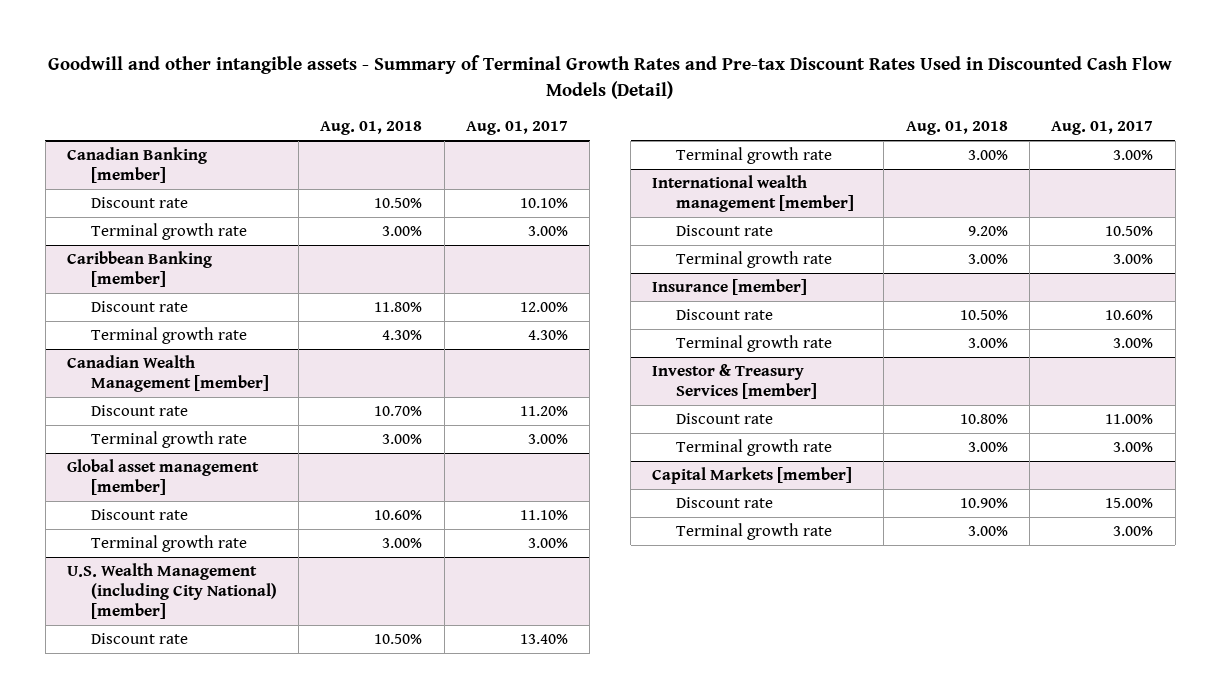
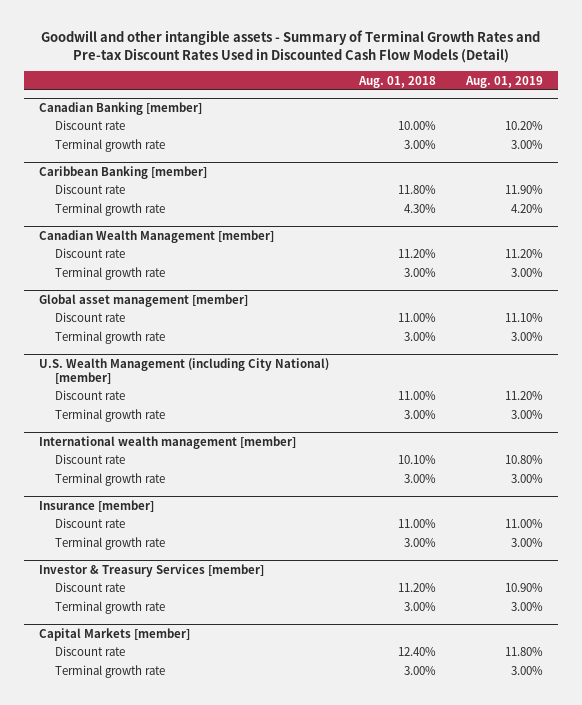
- | Aug. 01, 2018 | Aug. 01, 2017
+ | Aug. 01, 2018 | Aug. 01, 2019
@ Canadian Banking [member]
- Discount rate | 10.50% | 10.10%
+ Discount rate | 10.00% | 10.20%
@ Canadian Wealth Management [member]
- Discount rate | 10.70% | 11.20%
+ Discount rate | 11.20% | 11.20%
@ Global asset management [member]
- Discount rate | 10.60% | 11.10%
+ Discount rate | 11.00% | 11.10%
@ U.S. Wealth Management (including City National) [member]
- Discount rate | 10.50% | 13.40%
+ Discount rate | 11.00% | 11.20%
@ International wealth management [member]
- Discount rate | 9.20% | 10.50%
+ Discount rate | 10.10% | 10.80%
@ Insurance [member]
- Discount rate | 10.50% | 10.60%
+ Discount rate | 11.00% | 11.00%
@ Investor & Treasury Services [member]
- Discount rate | 10.80% | 11.00%
+ Discount rate | 11.20% | 10.90%
@ Capital Markets [member]
- Discount rate | 10.90% | 15.00%
+ Discount rate | 12.40% | 11.80%

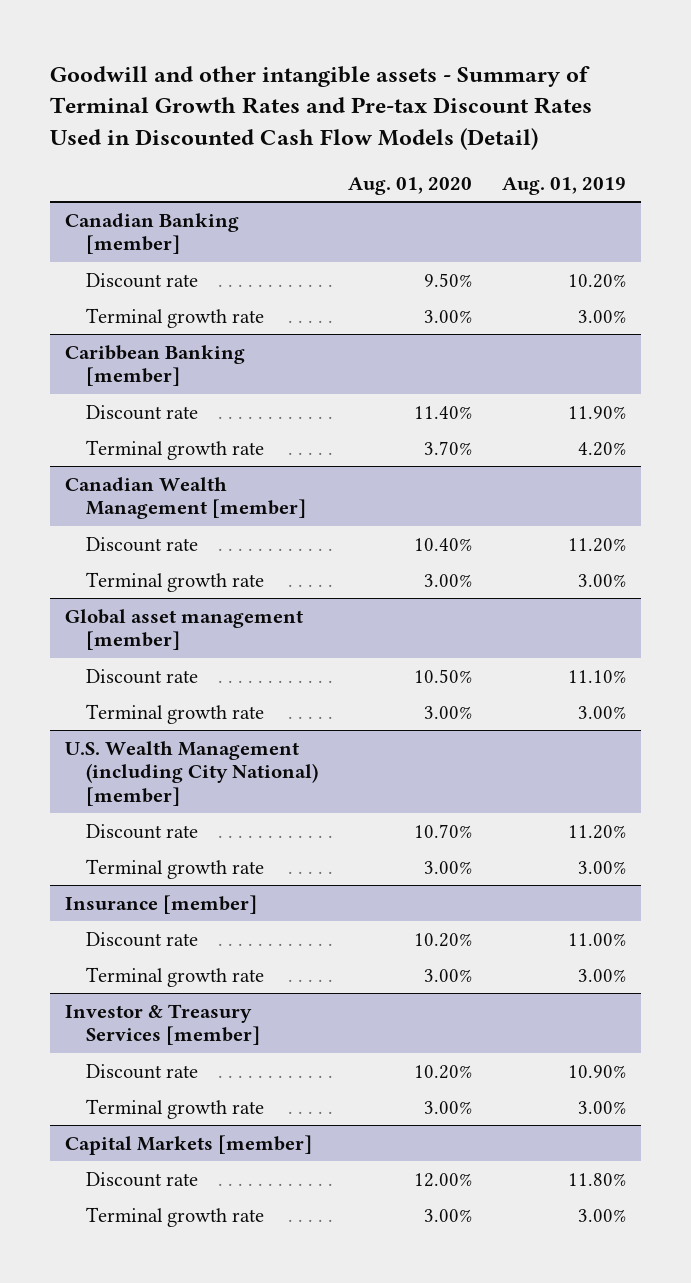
- | Aug. 01, 2018 | Aug. 01, 2019
+ | Aug. 01, 2020 | Aug. 01, 2019
- International wealth management [member]
- Discount rate | 10.10% | 10.80%
- Terminal growth rate | 3.00% | 3.00%

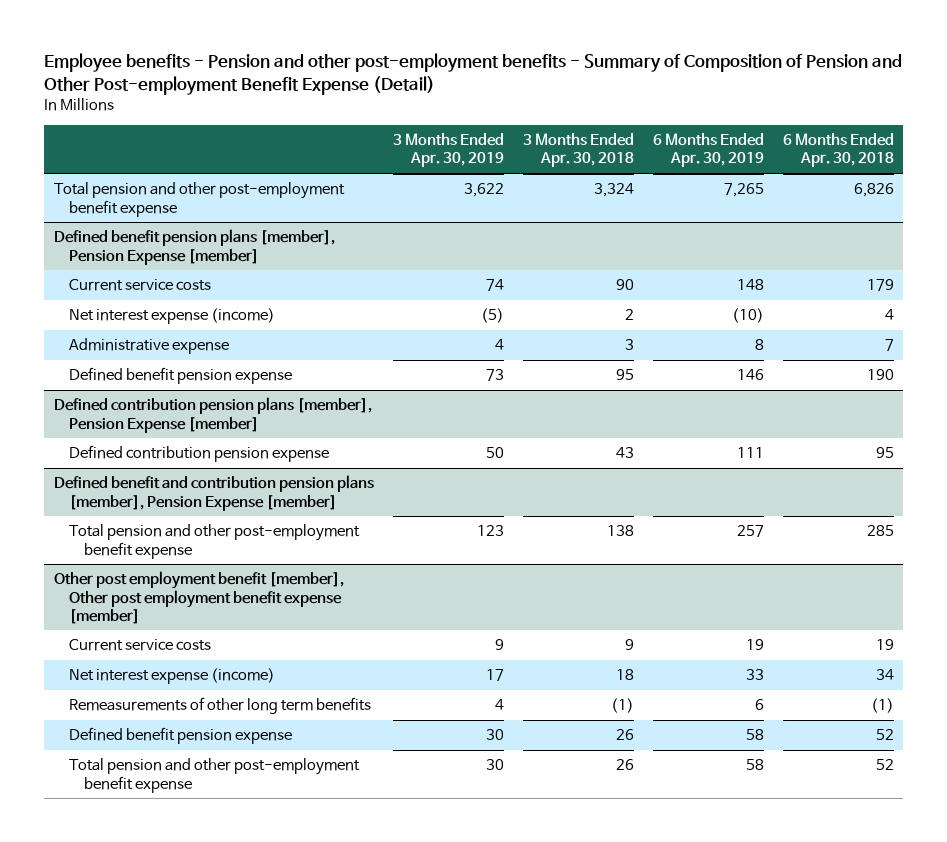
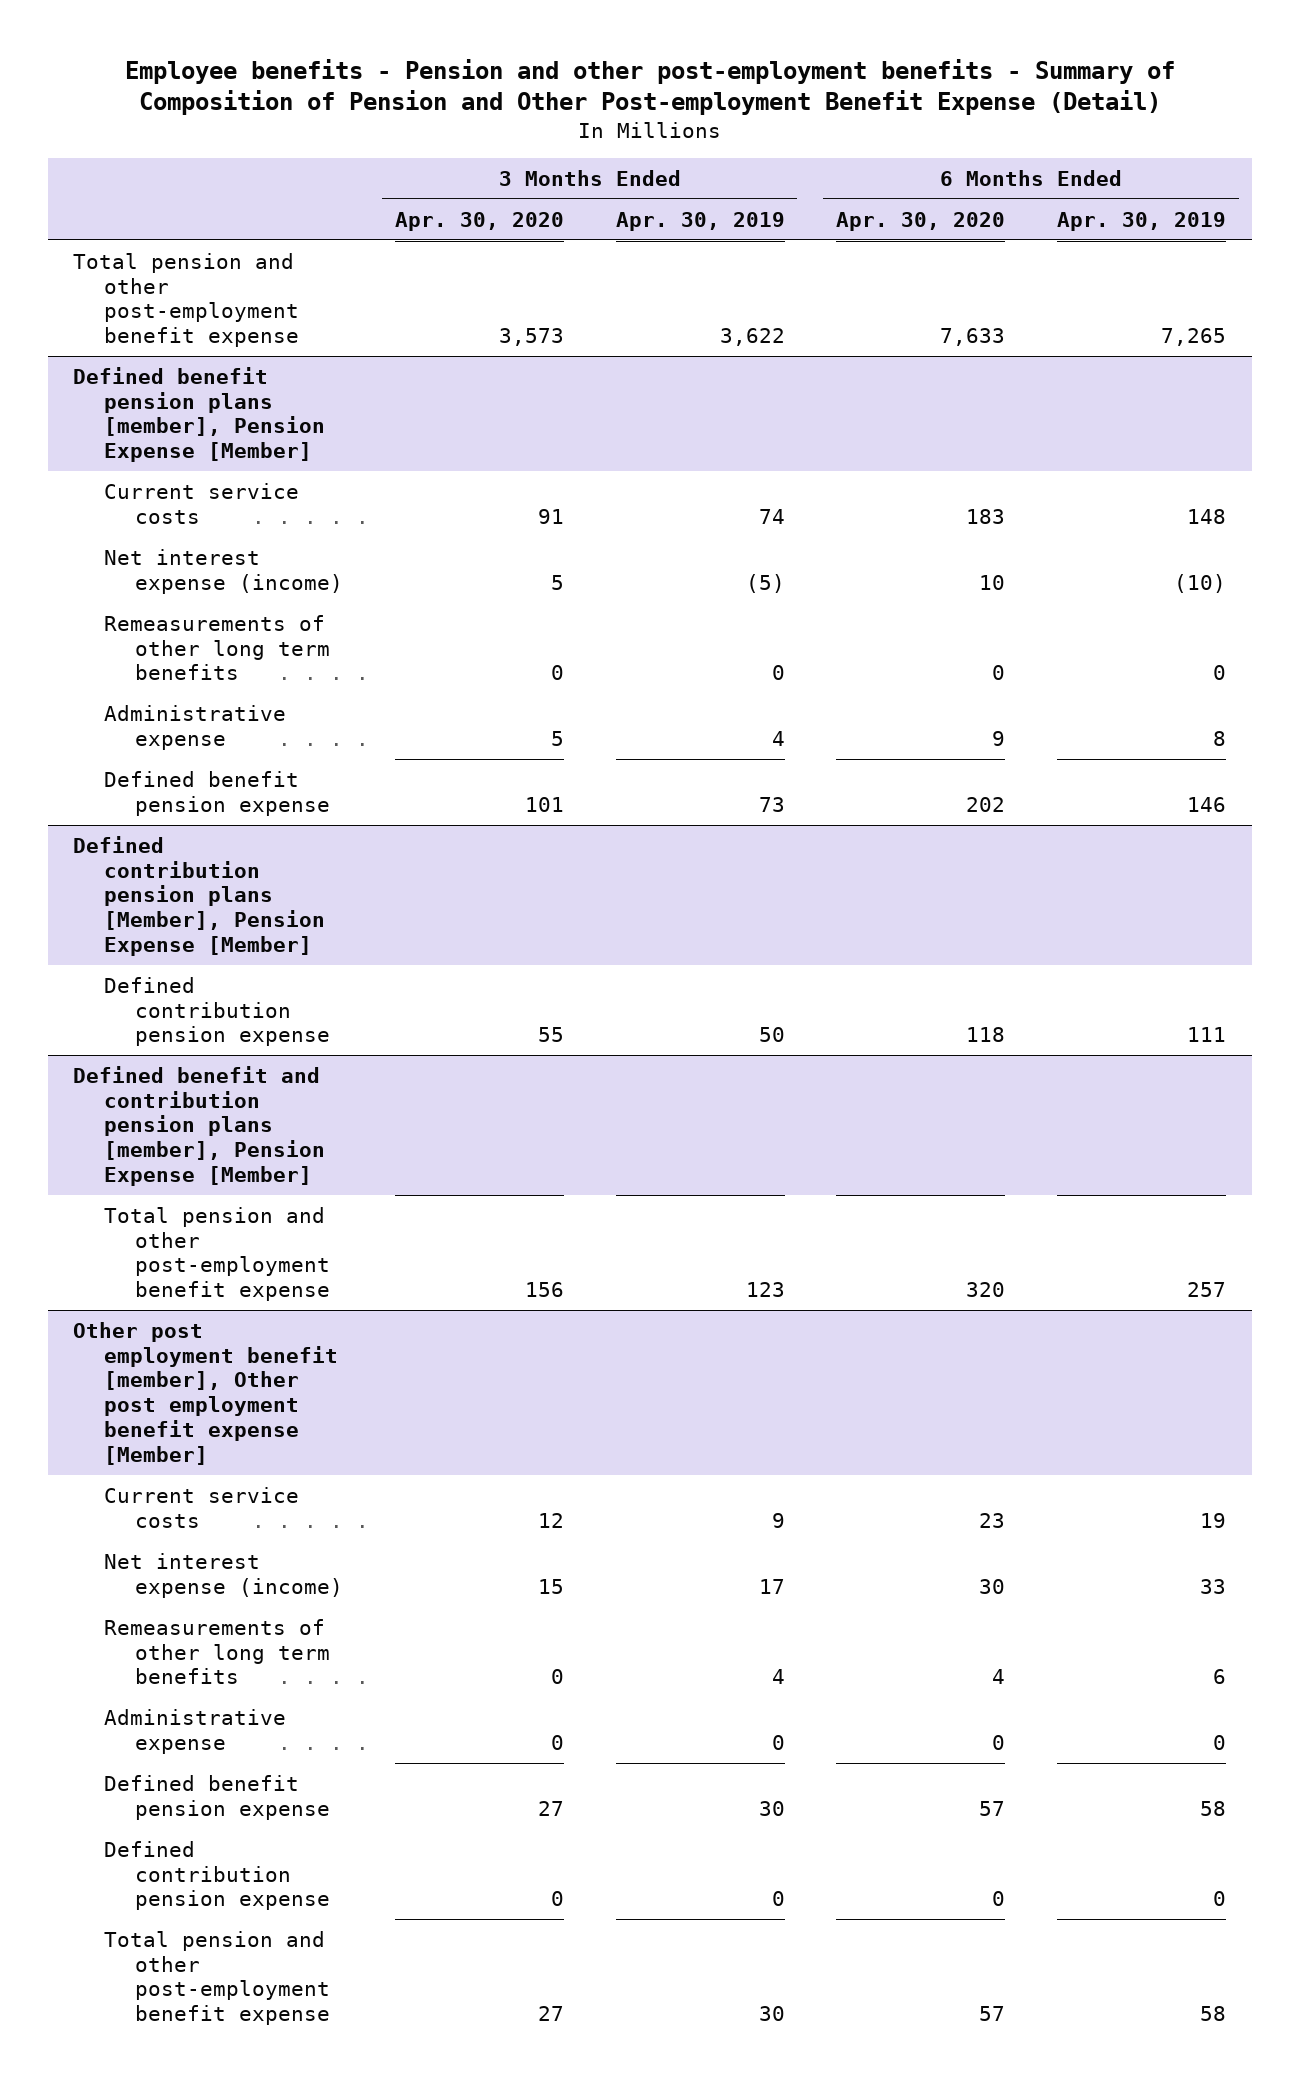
- | 3 Months Ended Apr. 30, 2019 | 3 Months Ended Apr. 30, 2018 | 6 Months Ended Apr. 30, 2019 | 6 Months Ended Apr. 30, 2018
+ | 3 Months Ended Apr. 30, 2020 | 3 Months Ended Apr. 30, 2019 | 6 Months Ended Apr. 30, 2020 | 6 Months Ended Apr. 30, 2019
- Defined benefit pension plans [member], Pension Expense [member]
+ Defined benefit pension plans [member], Pension Expense [Member]
+ Remeasurements of other long term benefits | 0 | 0 | 0 | 0
- Defined contribution pension plans [member], Pension Expense [member]
+ Defined contribution pension plans [Member], Pension Expense [Member]
- Defined benefit and contribution pension plans [member], Pension Expense [member]
+ Defined benefit and contribution pension plans [member], Pension Expense [Member]
- Other post employment benefit [member], Other post employment benefit expense [member]
+ Other post employment benefit [member], Other post employment benefit expense [Member]
+ Administrative expense | 0 | 0 | 0 | 0
+ Defined contribution pension expense | 0 | 0 | 0 | 0

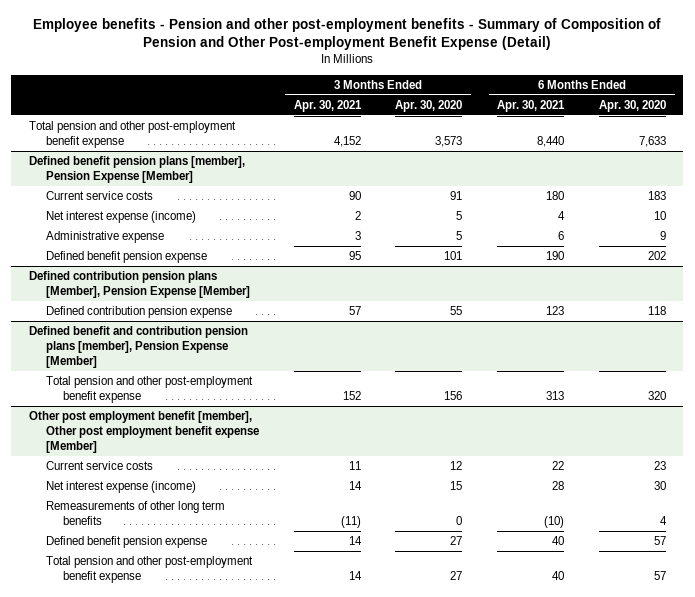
- | 3 Months Ended Apr. 30, 2020 | 3 Months Ended Apr. 30, 2019 | 6 Months Ended Apr. 30, 2020 | 6 Months Ended Apr. 30, 2019
+ | 3 Months Ended Apr. 30, 2021 | 3 Months Ended Apr. 30, 2020 | 6 Months Ended Apr. 30, 2021 | 6 Months Ended Apr. 30, 2020
@ Defined benefit pension plans [member], Pension Expense [Member]
- Remeasurements of other long term benefits | 0 | 0 | 0 | 0
@ Other post employment benefit [member], Other post employment benefit expense [Member]
- Administrative expense | 0 | 0 | 0 | 0
- Defined contribution pension expense | 0 | 0 | 0 | 0

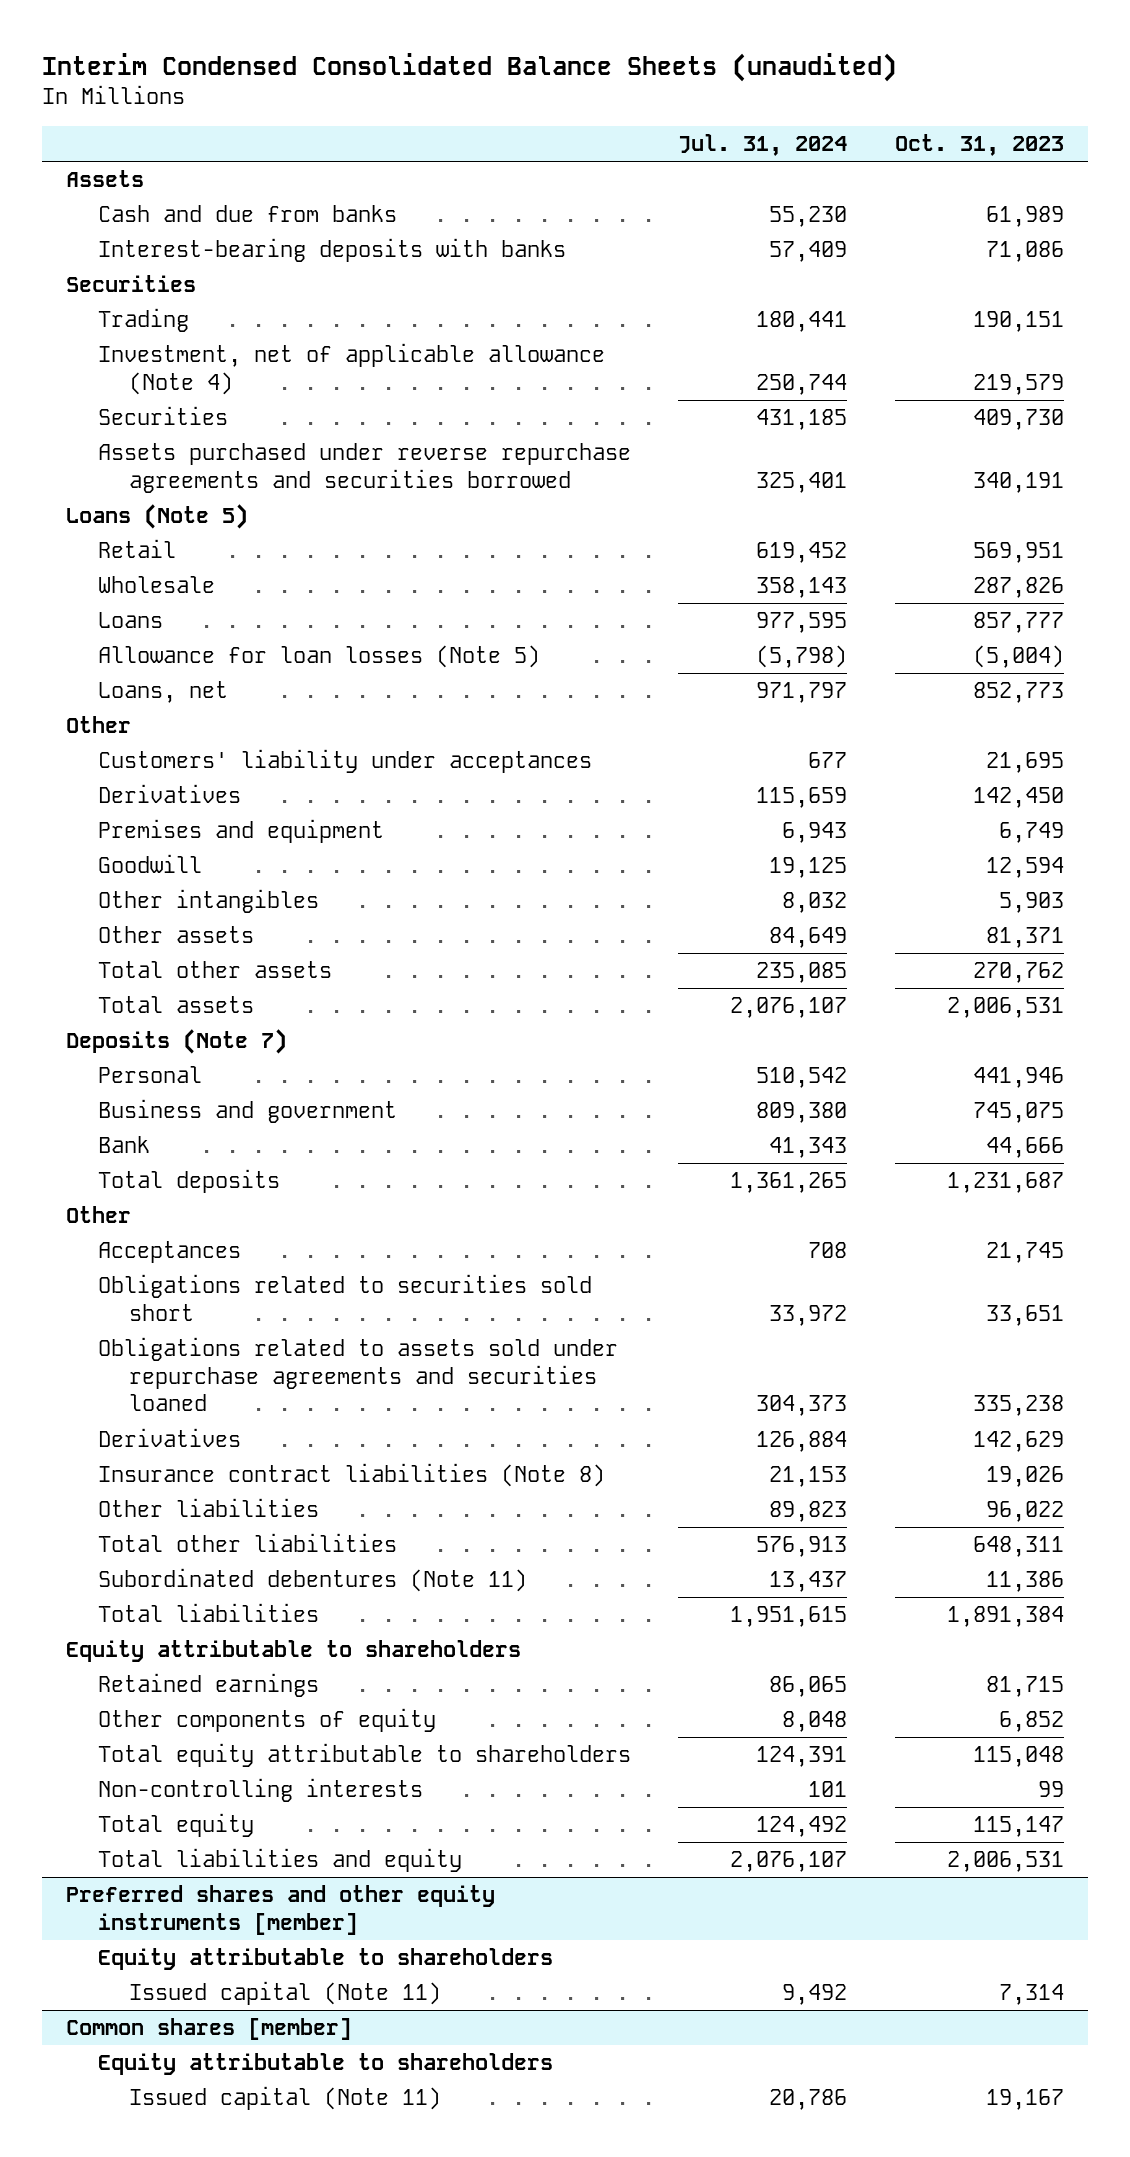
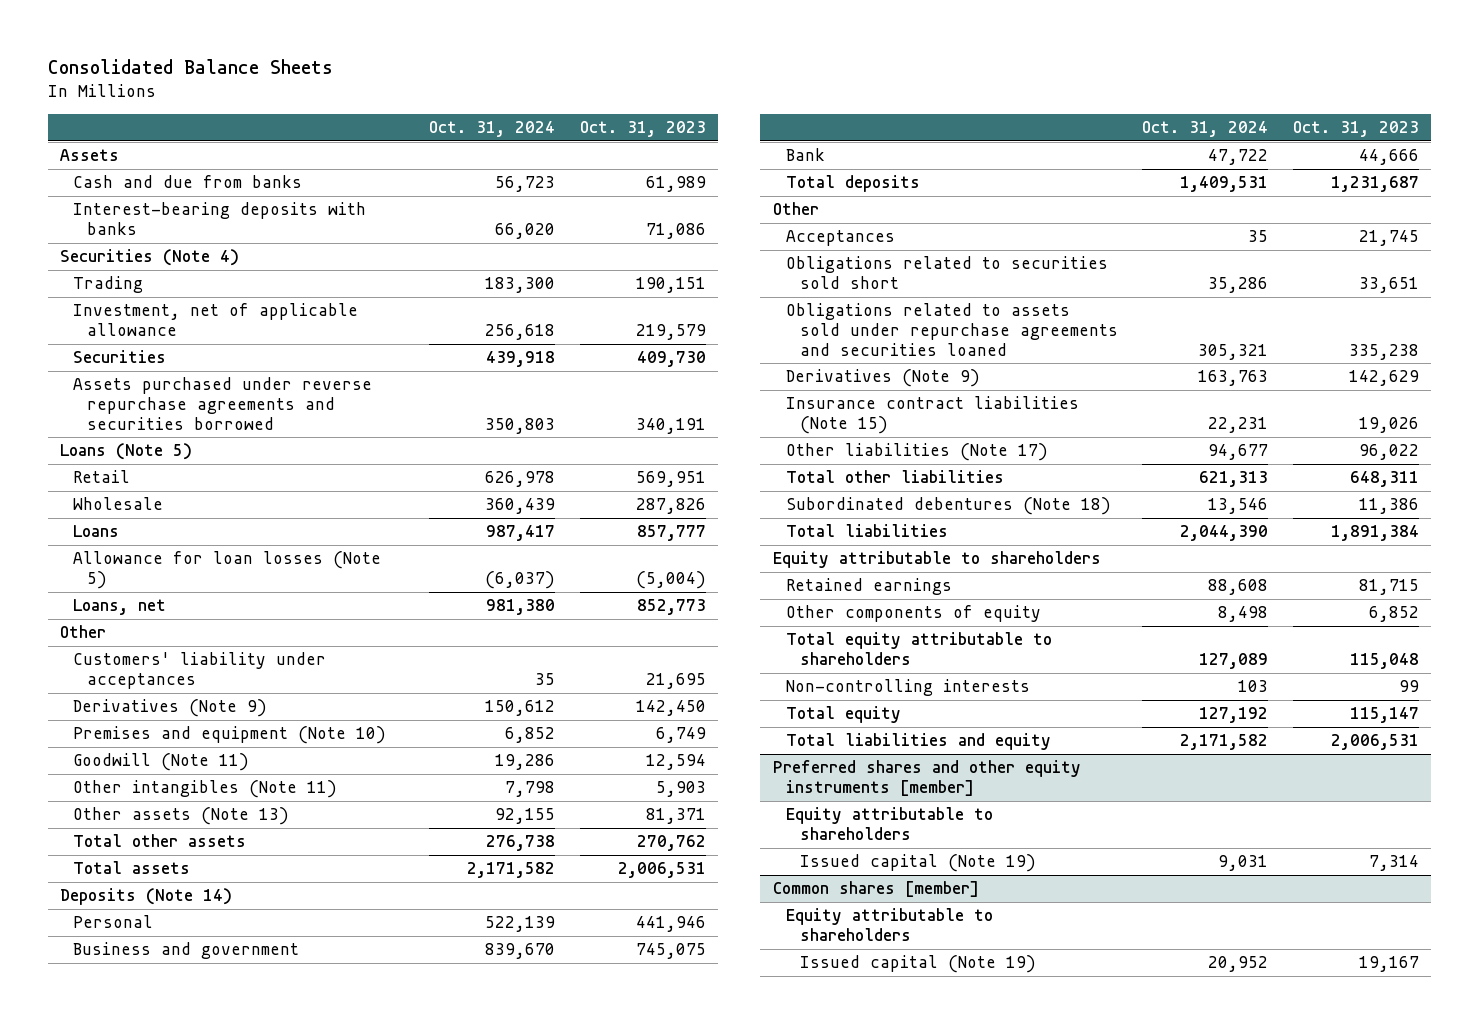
- Interim Condensed Consolidated Balance Sheets (unaudited)
+ Consolidated Balance Sheets
- | Jul. 31, 2024 | Oct. 31, 2023
+ | Oct. 31, 2024 | Oct. 31, 2023
- Securities
+ Securities (Note 4)
- Investment, net of applicable allowance (Note 4) | 250,744 | 219,579
+ Investment, net of applicable allowance | 256,618 | 219,579
- Derivatives | 115,659 | 142,450
- Premises and equipment | 6,943 | 6,749
- Goodwill | 19,125 | 12,594
- Other intangibles | 8,032 | 5,903
- Other assets | 84,649 | 81,371
+ Derivatives (Note 9) | 150,612 | 142,450
+ Premises and equipment (Note 10) | 6,852 | 6,749
+ Goodwill (Note 11) | 19,286 | 12,594
+ Other intangibles (Note 11) | 7,798 | 5,903
+ Other assets (Note 13) | 92,155 | 81,371
- Deposits (Note 7)
+ Deposits (Note 14)
- Derivatives | 126,884 | 142,629
- Insurance contract liabilities (Note 8) | 21,153 | 19,026
- Other liabilities | 89,823 | 96,022
+ Derivatives (Note 9) | 163,763 | 142,629
+ Insurance contract liabilities (Note 15) | 22,231 | 19,026
+ Other liabilities (Note 17) | 94,677 | 96,022
- Subordinated debentures (Note 11) | 13,437 | 11,386
+ Subordinated debentures (Note 18) | 13,546 | 11,386
@ Preferred shares and other equity instruments [member]
- Issued capital (Note 11) | 9,492 | 7,314
+ Issued capital (Note 19) | 9,031 | 7,314
@ Common shares [member]
- Issued capital (Note 11) | 20,786 | 19,167
+ Issued capital (Note 19) | 20,952 | 19,167

